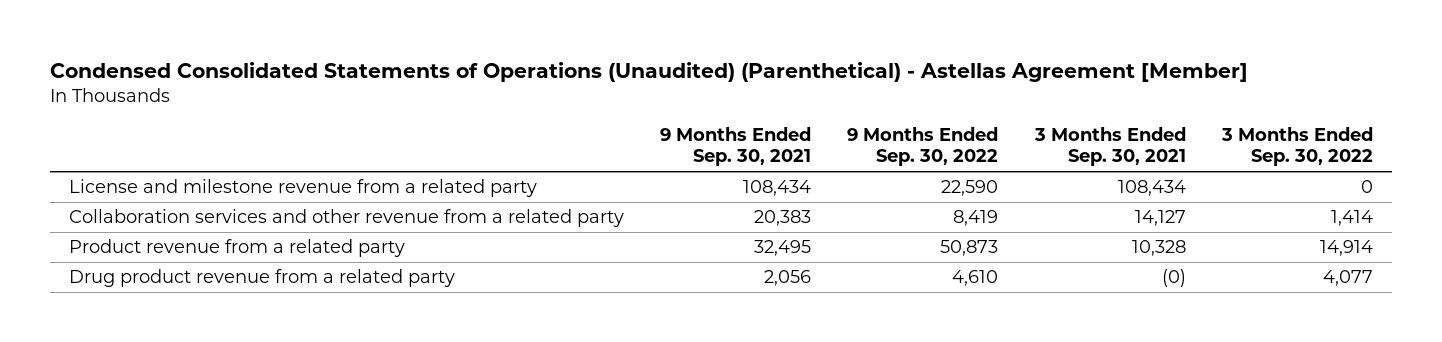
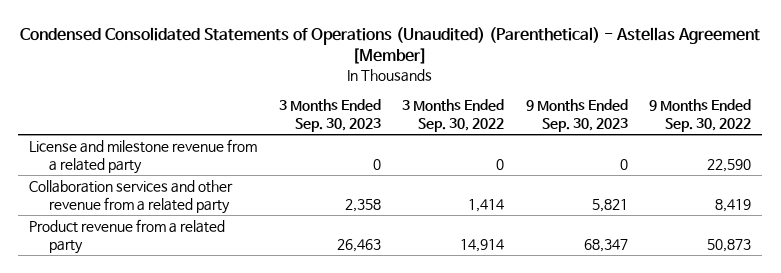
- | 9 Months Ended Sep. 30, 2021 | 9 Months Ended Sep. 30, 2022 | 3 Months Ended Sep. 30, 2021 | 3 Months Ended Sep. 30, 2022
+ | 3 Months Ended Sep. 30, 2023 | 3 Months Ended Sep. 30, 2022 | 9 Months Ended Sep. 30, 2023 | 9 Months Ended Sep. 30, 2022
- Drug product revenue from a related party | 2,056 | 4,610 | (0) | 4,077

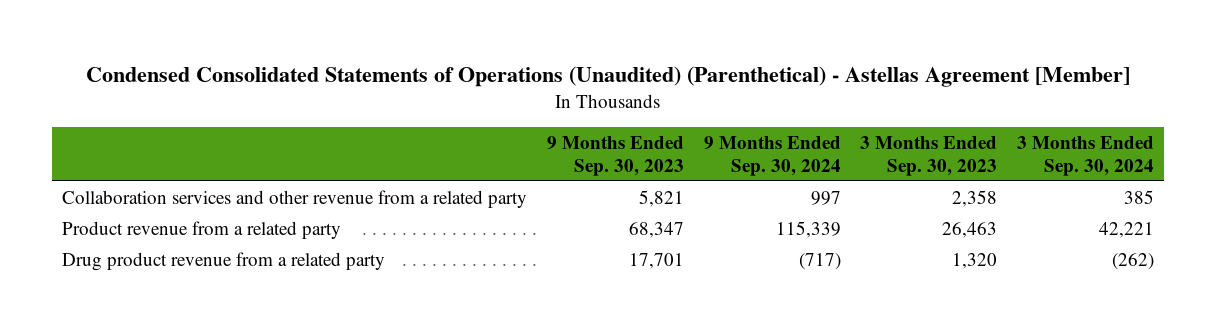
- | 3 Months Ended Sep. 30, 2023 | 3 Months Ended Sep. 30, 2022 | 9 Months Ended Sep. 30, 2023 | 9 Months Ended Sep. 30, 2022
+ | 9 Months Ended Sep. 30, 2023 | 9 Months Ended Sep. 30, 2024 | 3 Months Ended Sep. 30, 2023 | 3 Months Ended Sep. 30, 2024
- License and milestone revenue from a related party | 0 | 0 | 0 | 22,590
+ Drug product revenue from a related party | 17,701 | (717) | 1,320 | (262)

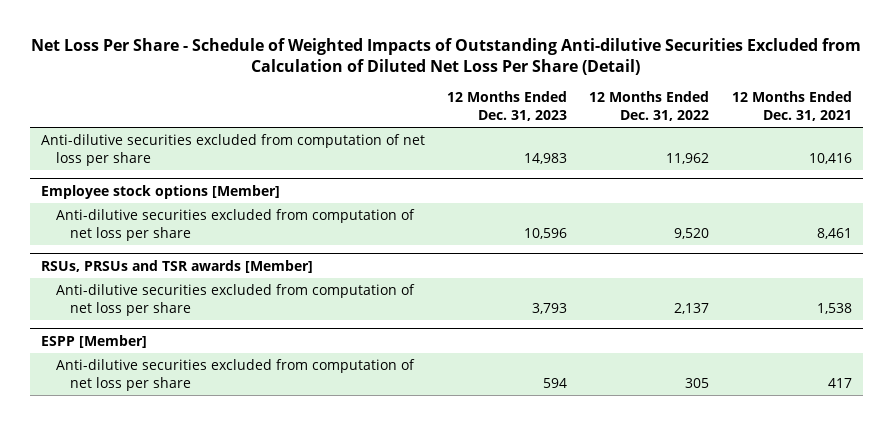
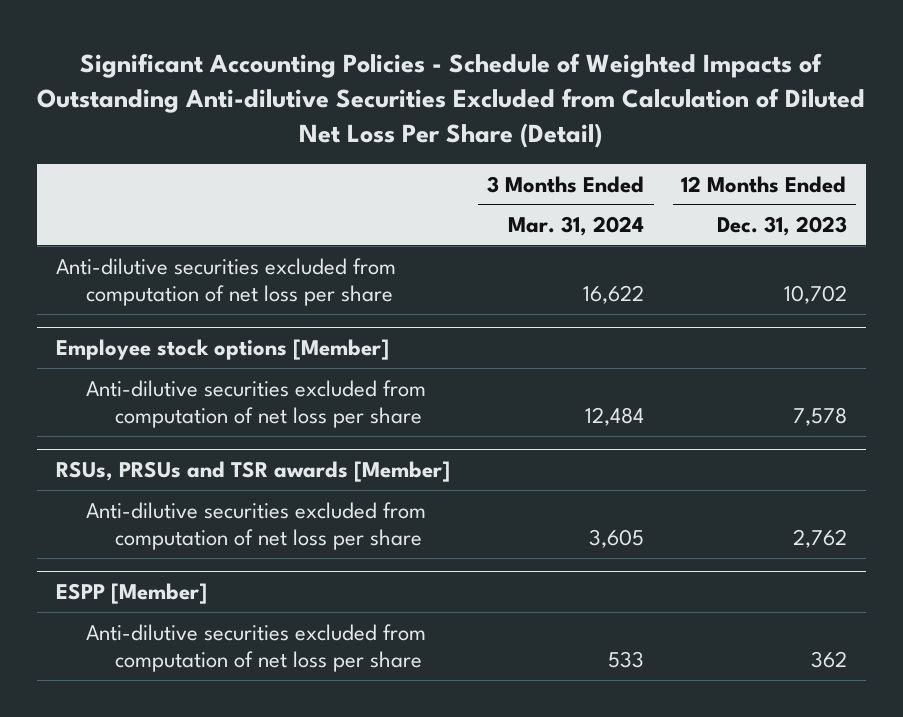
- Net Loss Per Share - Schedule of Weighted Impacts of Outstanding Anti-dilutive Securities Excluded from Calculation of Diluted Net Loss Per Share (Detail)
+ Significant Accounting Policies - Schedule of Weighted Impacts of Outstanding Anti-dilutive Securities Excluded from Calculation of Diluted Net Loss Per Share (Detail)
- | 12 Months Ended Dec. 31, 2023 | 12 Months Ended Dec. 31, 2022 | 12 Months Ended Dec. 31, 2021
+ | 3 Months Ended Mar. 31, 2024 | 12 Months Ended Dec. 31, 2023
- Anti-dilutive securities excluded from computation of net loss per share | 14,983 | 11,962 | 10,416
+ Anti-dilutive securities excluded from computation of net loss per share | 16,622 | 10,702
@ Employee stock options [Member]
- Anti-dilutive securities excluded from computation of net loss per share | 10,596 | 9,520 | 8,461
+ Anti-dilutive securities excluded from computation of net loss per share | 12,484 | 7,578
@ RSUs, PRSUs and TSR awards [Member]
- Anti-dilutive securities excluded from computation of net loss per share | 3,793 | 2,137 | 1,538
+ Anti-dilutive securities excluded from computation of net loss per share | 3,605 | 2,762
@ ESPP [Member]
- Anti-dilutive securities excluded from computation of net loss per share | 594 | 305 | 417
+ Anti-dilutive securities excluded from computation of net loss per share | 533 | 362

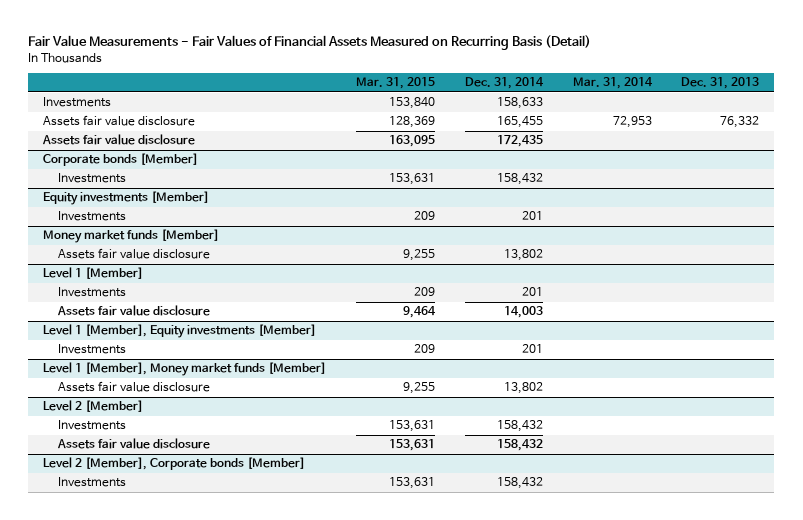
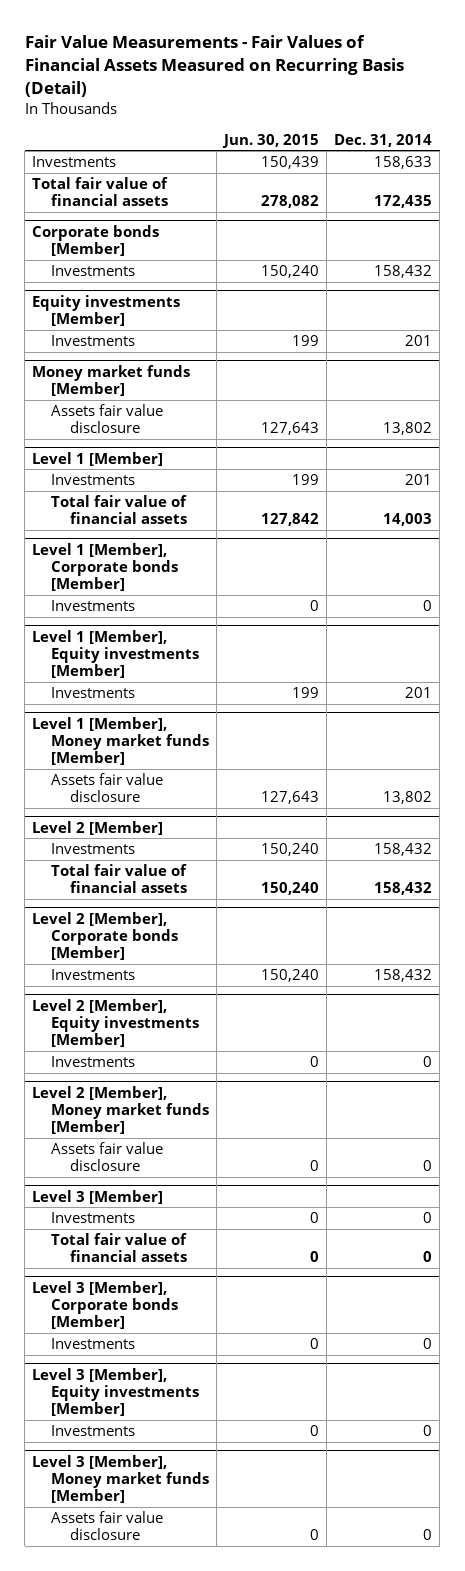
- | Mar. 31, 2015 | Dec. 31, 2014 | Mar. 31, 2014 | Dec. 31, 2013
+ | Jun. 30, 2015 | Dec. 31, 2014
- Assets fair value disclosure | 128,369 | 165,455 | 72,953 | 76,332
- Assets fair value disclosure | 163,095 | 172,435 | |
+ Total fair value of financial assets | 278,082 | 172,435
@ Level 1 [Member]
- Assets fair value disclosure | 9,464 | 14,003 | |
+ Total fair value of financial assets | 127,842 | 14,003
+ Level 1 [Member], Corporate bonds [Member]
+ Investments | 0 | 0
@ Level 2 [Member]
- Assets fair value disclosure | 153,631 | 158,432 | |
+ Total fair value of financial assets | 150,240 | 158,432
+ Level 2 [Member], Equity investments [Member]
+ Investments | 0 | 0
+ Level 2 [Member], Money market funds [Member]
+ Assets fair value disclosure | 0 | 0
+ Level 3 [Member]
+ Investments | 0 | 0
+ Total fair value of financial assets | 0 | 0
+ Level 3 [Member], Corporate bonds [Member]
+ Investments | 0 | 0
+ Level 3 [Member], Equity investments [Member]
+ Investments | 0 | 0
+ Level 3 [Member], Money market funds [Member]
+ Assets fair value disclosure | 0 | 0

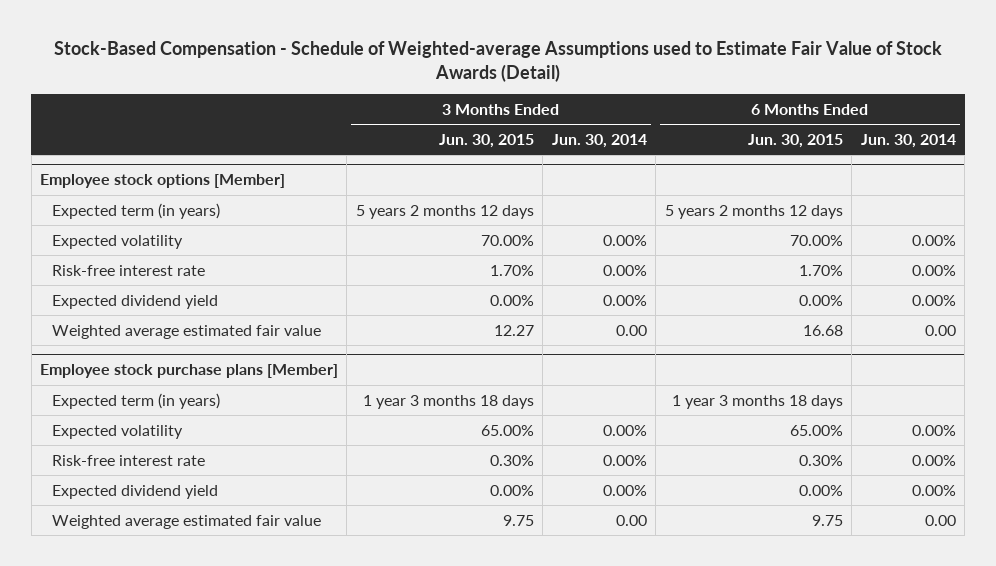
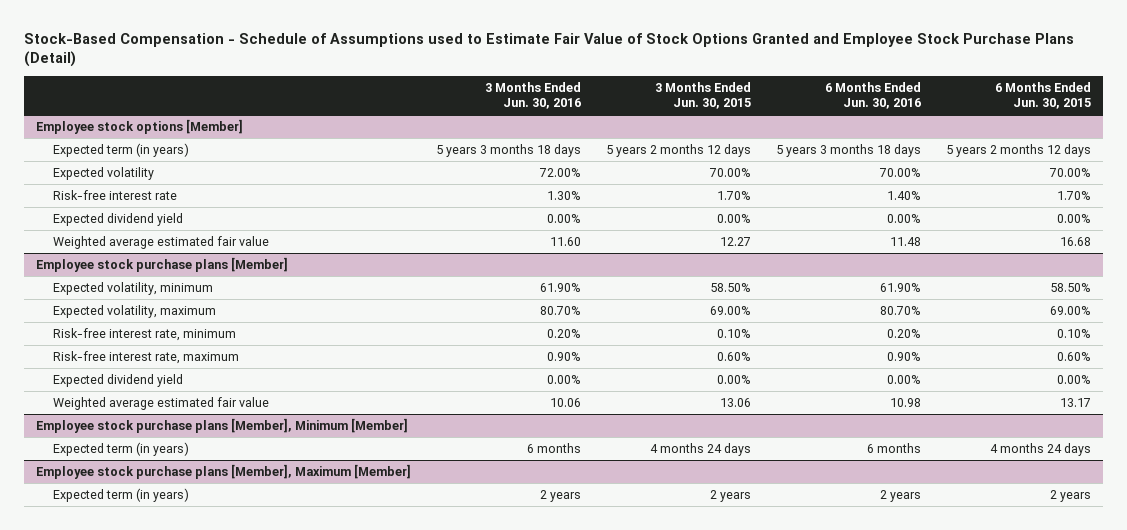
- Stock-Based Compensation - Schedule of Weighted-average Assumptions used to Estimate Fair Value of Stock Awards (Detail)
+ Stock-Based Compensation - Schedule of Assumptions used to Estimate Fair Value of Stock Options Granted and Employee Stock Purchase Plans (Detail)
- | 3 Months Ended Jun. 30, 2015 | 3 Months Ended Jun. 30, 2014 | 6 Months Ended Jun. 30, 2015 | 6 Months Ended Jun. 30, 2014
+ | 3 Months Ended Jun. 30, 2016 | 3 Months Ended Jun. 30, 2015 | 6 Months Ended Jun. 30, 2016 | 6 Months Ended Jun. 30, 2015
@ Employee stock purchase plans [Member]
- Expected term (in years) | 1 year 3 months 18 days | | 1 year 3 months 18 days |
- Expected volatility | 65.00% | 0.00% | 65.00% | 0.00%
- Risk-free interest rate | 0.30% | 0.00% | 0.30% | 0.00%
+ Expected volatility, minimum | 61.90% | 58.50% | 61.90% | 58.50%
+ Expected volatility, maximum | 80.70% | 69.00% | 80.70% | 69.00%
+ Risk-free interest rate, minimum | 0.20% | 0.10% | 0.20% | 0.10%
+ Risk-free interest rate, maximum | 0.90% | 0.60% | 0.90% | 0.60%
- Weighted average estimated fair value | 9.75 | 0.00 | 9.75 | 0.00
+ Weighted average estimated fair value | 10.06 | 13.06 | 10.98 | 13.17
+ Employee stock purchase plans [Member], Minimum [Member]
+ Expected term (in years) | 6 months | 4 months 24 days | 6 months | 4 months 24 days
+ Employee stock purchase plans [Member], Maximum [Member]
+ Expected term (in years) | 2 years | 2 years | 2 years | 2 years

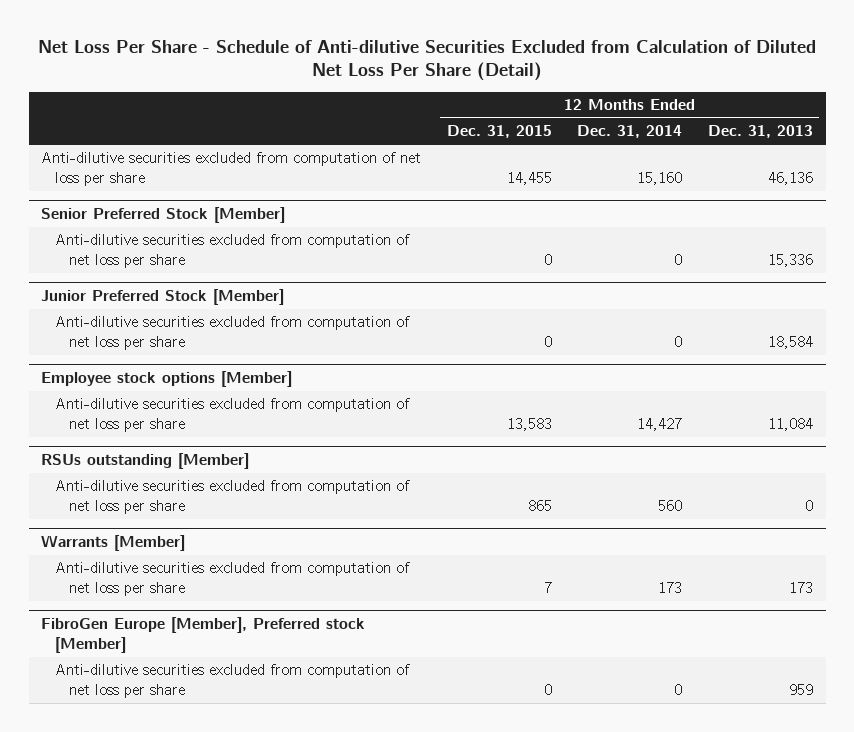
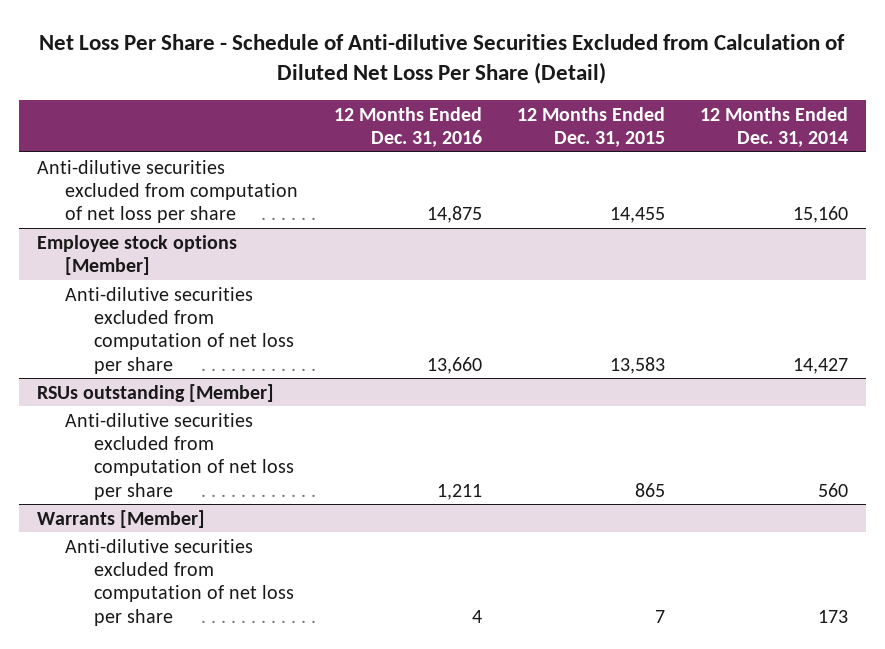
- | 12 Months Ended Dec. 31, 2015 | 12 Months Ended Dec. 31, 2014 | 12 Months Ended Dec. 31, 2013
+ | 12 Months Ended Dec. 31, 2016 | 12 Months Ended Dec. 31, 2015 | 12 Months Ended Dec. 31, 2014
- Senior Preferred Stock [Member]
- Anti-dilutive securities excluded from computation of net loss per share | 0 | 0 | 15,336
- Junior Preferred Stock [Member]
- Anti-dilutive securities excluded from computation of net loss per share | 0 | 0 | 18,584
- FibroGen Europe [Member], Preferred stock [Member]
- Anti-dilutive securities excluded from computation of net loss per share | 0 | 0 | 959

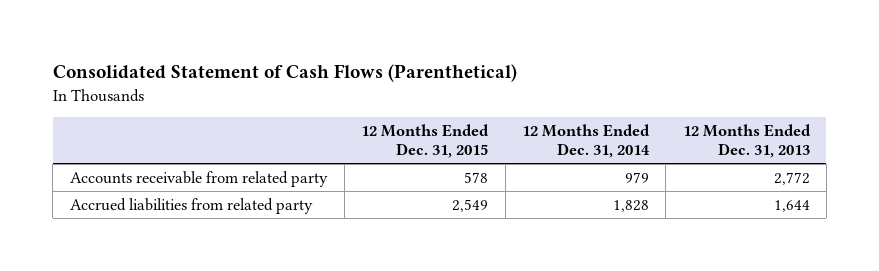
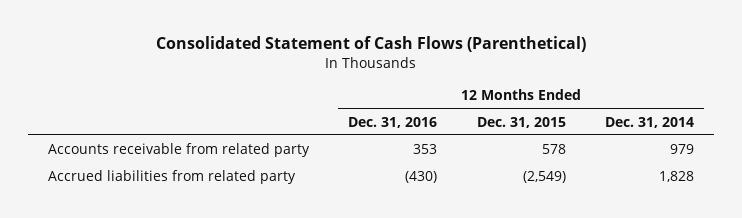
- | 12 Months Ended Dec. 31, 2015 | 12 Months Ended Dec. 31, 2014 | 12 Months Ended Dec. 31, 2013
+ | 12 Months Ended Dec. 31, 2016 | 12 Months Ended Dec. 31, 2015 | 12 Months Ended Dec. 31, 2014
- Accrued liabilities from related party | 2,549 | 1,828 | 1,644
+ Accrued liabilities from related party | (430) | (2,549) | 1,828

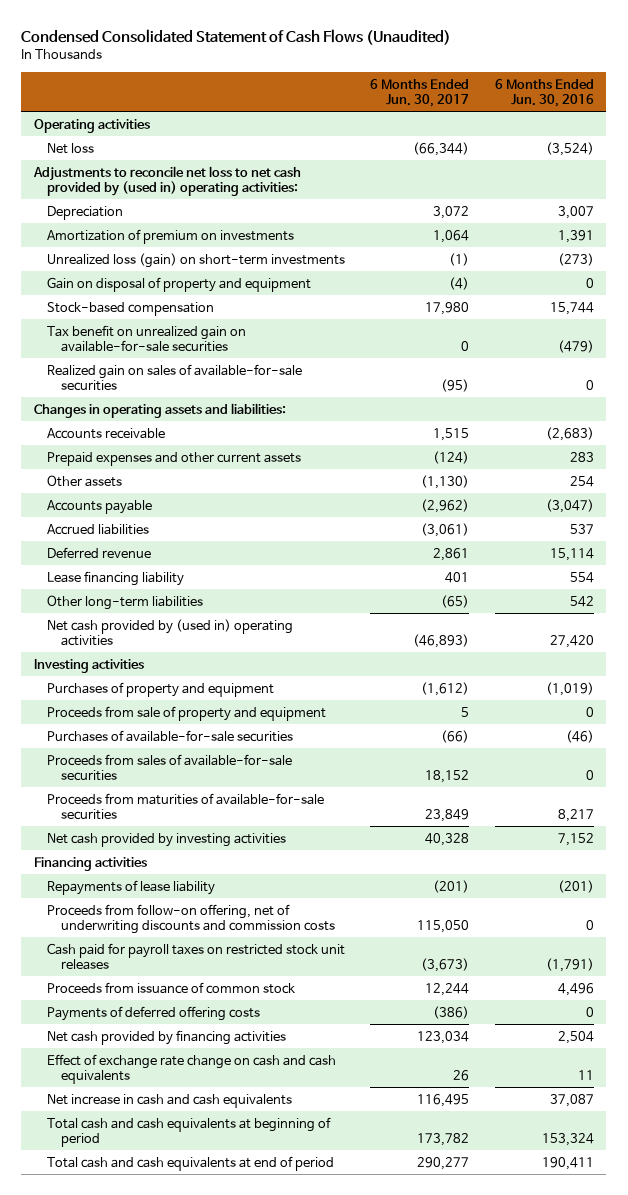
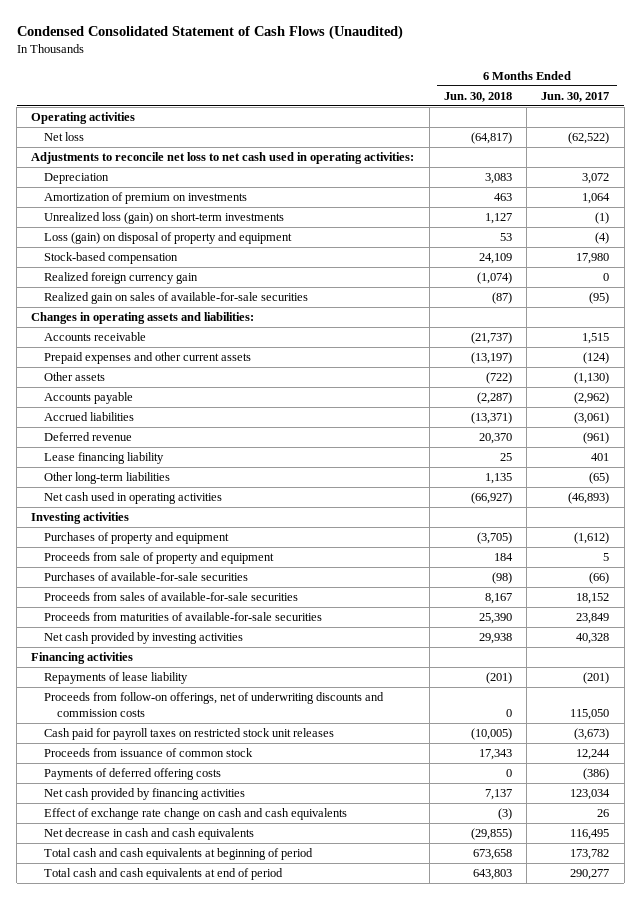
- | 6 Months Ended Jun. 30, 2017 | 6 Months Ended Jun. 30, 2016
+ | 6 Months Ended Jun. 30, 2018 | 6 Months Ended Jun. 30, 2017
- Net loss | (66,344) | (3,524)
- Adjustments to reconcile net loss to net cash provided by (used in) operating activities:
+ Net loss | (64,817) | (62,522)
+ Adjustments to reconcile net loss to net cash used in operating activities:
- Gain on disposal of property and equipment | (4) | 0
+ Loss (gain) on disposal of property and equipment | 53 | (4)
- Tax benefit on unrealized gain on available-for-sale securities | 0 | (479)
+ Realized foreign currency gain | (1,074) | 0
- Deferred revenue | 2,861 | 15,114
+ Deferred revenue | 20,370 | (961)
- Net cash provided by (used in) operating activities | (46,893) | 27,420
+ Net cash used in operating activities | (66,927) | (46,893)
- Proceeds from follow-on offering, net of underwriting discounts and commission costs | 115,050 | 0
+ Proceeds from follow-on offerings, net of underwriting discounts and commission costs | 0 | 115,050
- Net increase in cash and cash equivalents | 116,495 | 37,087
+ Net decrease in cash and cash equivalents | (29,855) | 116,495

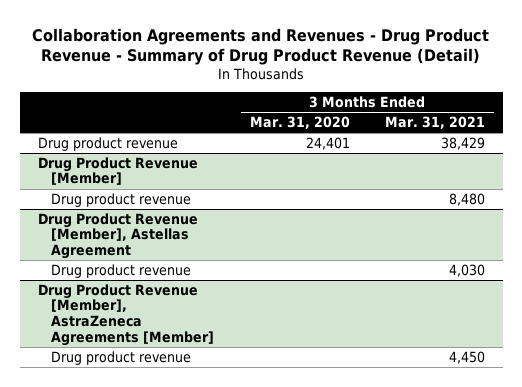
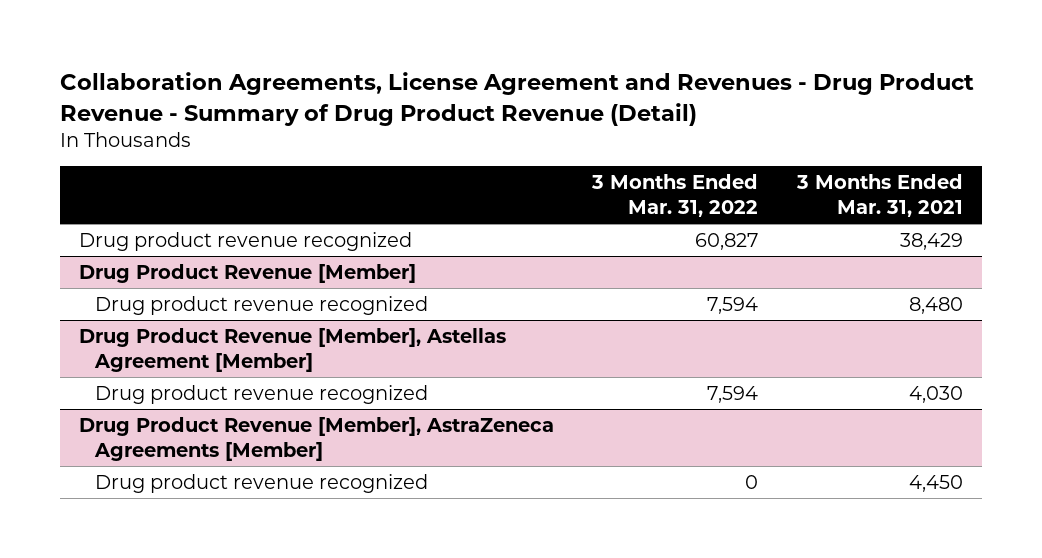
- Collaboration Agreements and Revenues - Drug Product Revenue - Summary of Drug Product Revenue (Detail)
+ Collaboration Agreements, License Agreement and Revenues - Drug Product Revenue - Summary of Drug Product Revenue (Detail)
- | 3 Months Ended Mar. 31, 2020 | 3 Months Ended Mar. 31, 2021
+ | 3 Months Ended Mar. 31, 2022 | 3 Months Ended Mar. 31, 2021
- Drug product revenue | 24,401 | 38,429
+ Drug product revenue recognized | 60,827 | 38,429
@ Drug Product Revenue [Member]
- Drug product revenue | | 8,480
- Drug Product Revenue [Member], Astellas Agreement
- Drug product revenue | | 4,030
@ Drug Product Revenue [Member]
+ Drug product revenue recognized | 7,594 | 8,480
+ Drug Product Revenue [Member], Astellas Agreement [Member]
+ Drug product revenue recognized | 7,594 | 4,030
@ Drug Product Revenue [Member], AstraZeneca Agreements [Member]
- Drug product revenue | | 4,450
+ Drug product revenue recognized | 0 | 4,450

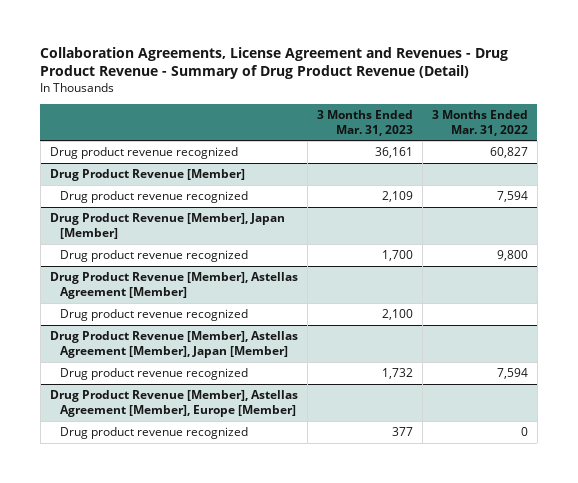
- | 3 Months Ended Mar. 31, 2022 | 3 Months Ended Mar. 31, 2021
+ | 3 Months Ended Mar. 31, 2023 | 3 Months Ended Mar. 31, 2022
+ Drug Product Revenue [Member], Japan [Member]
+ Drug product revenue recognized | 1,700 | 9,800
@ Drug Product Revenue [Member], Astellas Agreement [Member]
+ Drug product revenue recognized | 2,100 |
+ Drug Product Revenue [Member], Astellas Agreement [Member], Japan [Member]
- Drug Product Revenue [Member], AstraZeneca Agreements [Member]
+ Drug Product Revenue [Member], Astellas Agreement [Member], Europe [Member]

